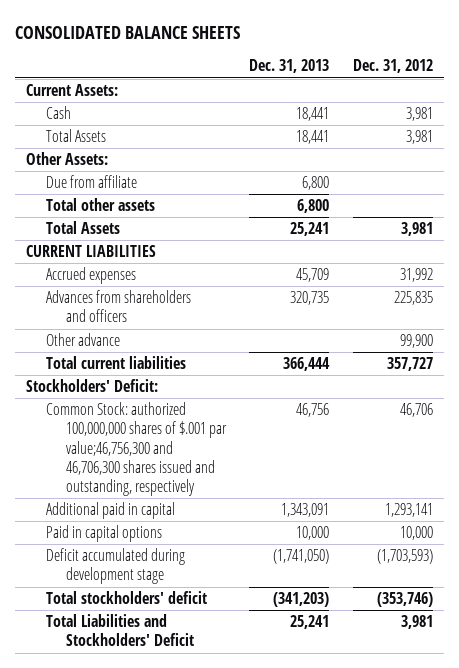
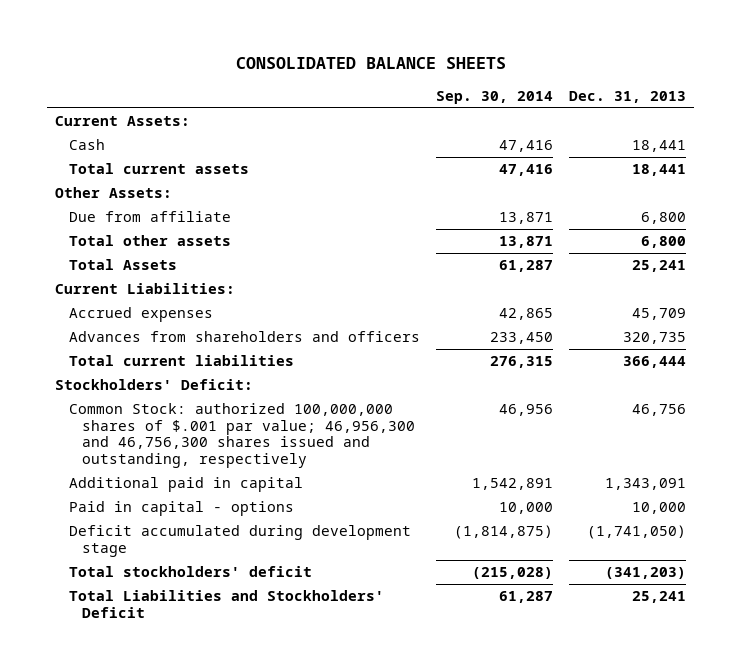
- | Dec. 31, 2013 | Dec. 31, 2012
+ | Sep. 30, 2014 | Dec. 31, 2013
- Total Assets | 18,441 | 3,981
+ Total current assets | 47,416 | 18,441
- CURRENT LIABILITIES
+ Current Liabilities:
- Other advance | | 99,900
- Common Stock: authorized 100,000,000 shares of $.001 par value;46,756,300 and 46,706,300 shares issued and outstanding, respectively | 46,756 | 46,706
+ Common Stock: authorized 100,000,000 shares of $.001 par value; 46,956,300 and 46,756,300 shares issued and outstanding, respectively | 46,956 | 46,756
- Paid in capital options | 10,000 | 10,000
+ Paid in capital - options | 10,000 | 10,000

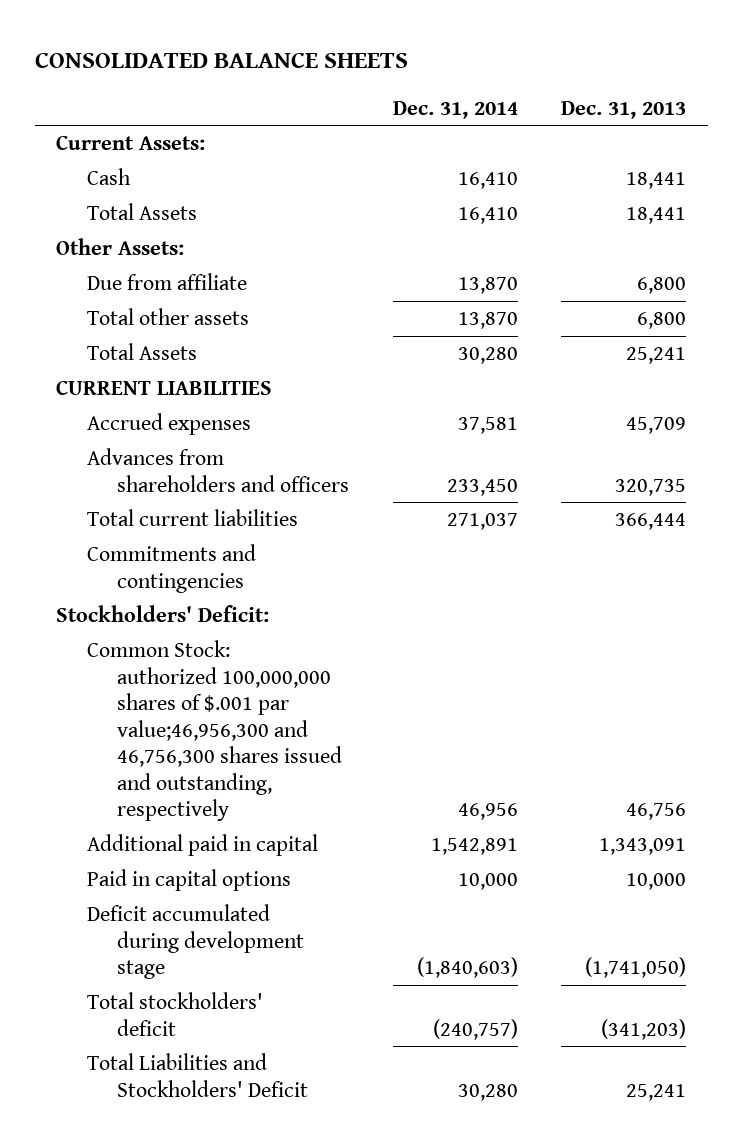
- | Sep. 30, 2014 | Dec. 31, 2013
+ | Dec. 31, 2014 | Dec. 31, 2013
- Total current assets | 47,416 | 18,441
+ Total Assets | 16,410 | 18,441
- Current Liabilities:
+ CURRENT LIABILITIES
+ Commitments and contingencies
- Common Stock: authorized 100,000,000 shares of $.001 par value; 46,956,300 and 46,756,300 shares issued and outstanding, respectively | 46,956 | 46,756
+ Common Stock: authorized 100,000,000 shares of $.001 par value;46,956,300 and 46,756,300 shares issued and outstanding, respectively | 46,956 | 46,756
- Paid in capital - options | 10,000 | 10,000
+ Paid in capital options | 10,000 | 10,000

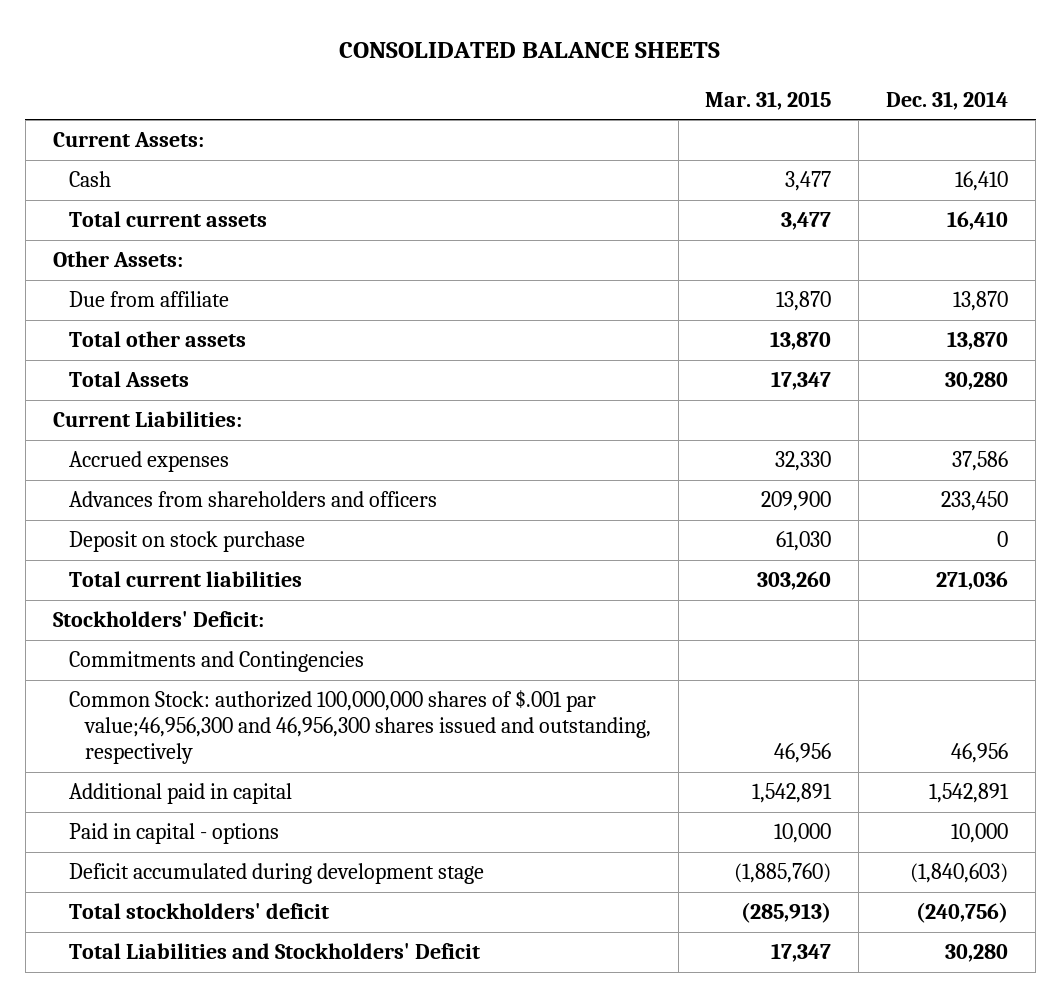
- | Dec. 31, 2014 | Dec. 31, 2013
+ | Mar. 31, 2015 | Dec. 31, 2014
- Total Assets | 16,410 | 18,441
+ Total current assets | 3,477 | 16,410
- CURRENT LIABILITIES
- Accrued expenses | 37,581 | 45,709
+ Current Liabilities:
+ Accrued expenses | 32,330 | 37,586
- Total current liabilities | 271,037 | 366,444
- Commitments and contingencies
+ Deposit on stock purchase | 61,030 | 0
+ Total current liabilities | 303,260 | 271,036
- Common Stock: authorized 100,000,000 shares of $.001 par value;46,956,300 and 46,756,300 shares issued and outstanding, respectively | 46,956 | 46,756
+ Commitments and Contingencies
+ Common Stock: authorized 100,000,000 shares of $.001 par value;46,956,300 and 46,956,300 shares issued and outstanding, respectively | 46,956 | 46,956
- Paid in capital options | 10,000 | 10,000
+ Paid in capital - options | 10,000 | 10,000
- Total stockholders' deficit | (240,757) | (341,203)
+ Total stockholders' deficit | (285,913) | (240,756)

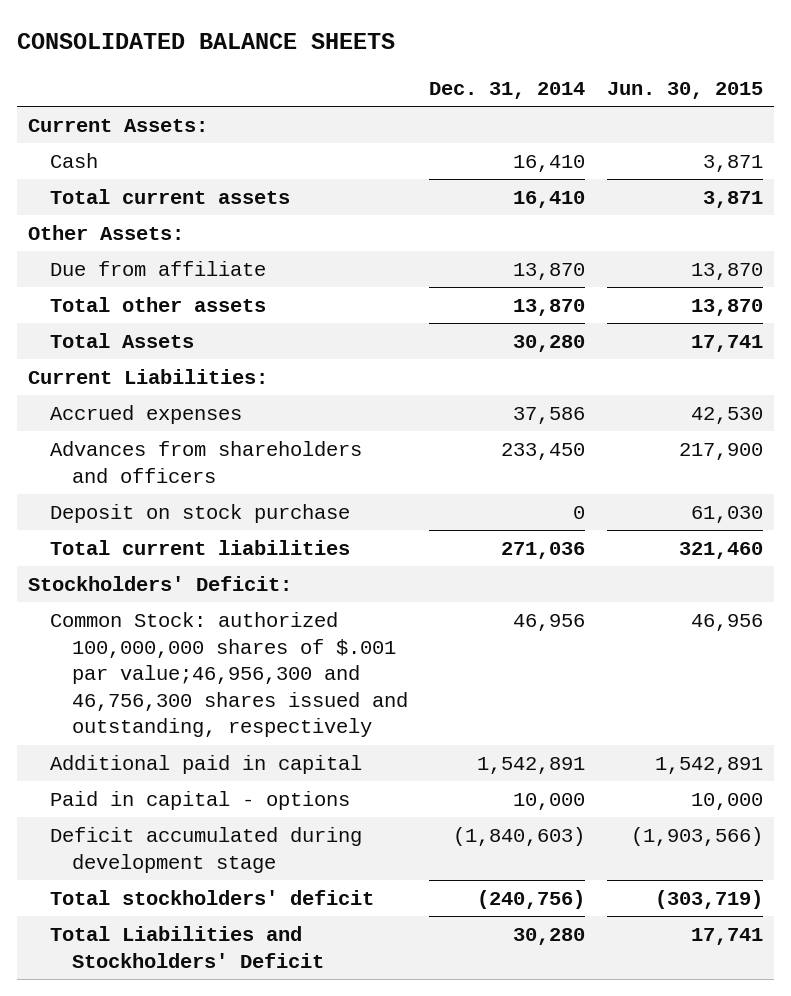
- | Mar. 31, 2015 | Dec. 31, 2014
+ | Dec. 31, 2014 | Jun. 30, 2015
- Commitments and Contingencies
- Common Stock: authorized 100,000,000 shares of $.001 par value;46,956,300 and 46,956,300 shares issued and outstanding, respectively | 46,956 | 46,956
+ Common Stock: authorized 100,000,000 shares of $.001 par value;46,956,300 and 46,756,300 shares issued and outstanding, respectively | 46,956 | 46,956

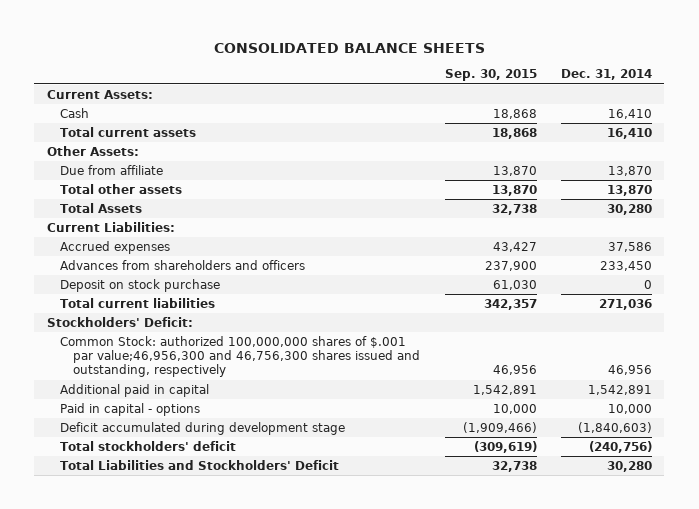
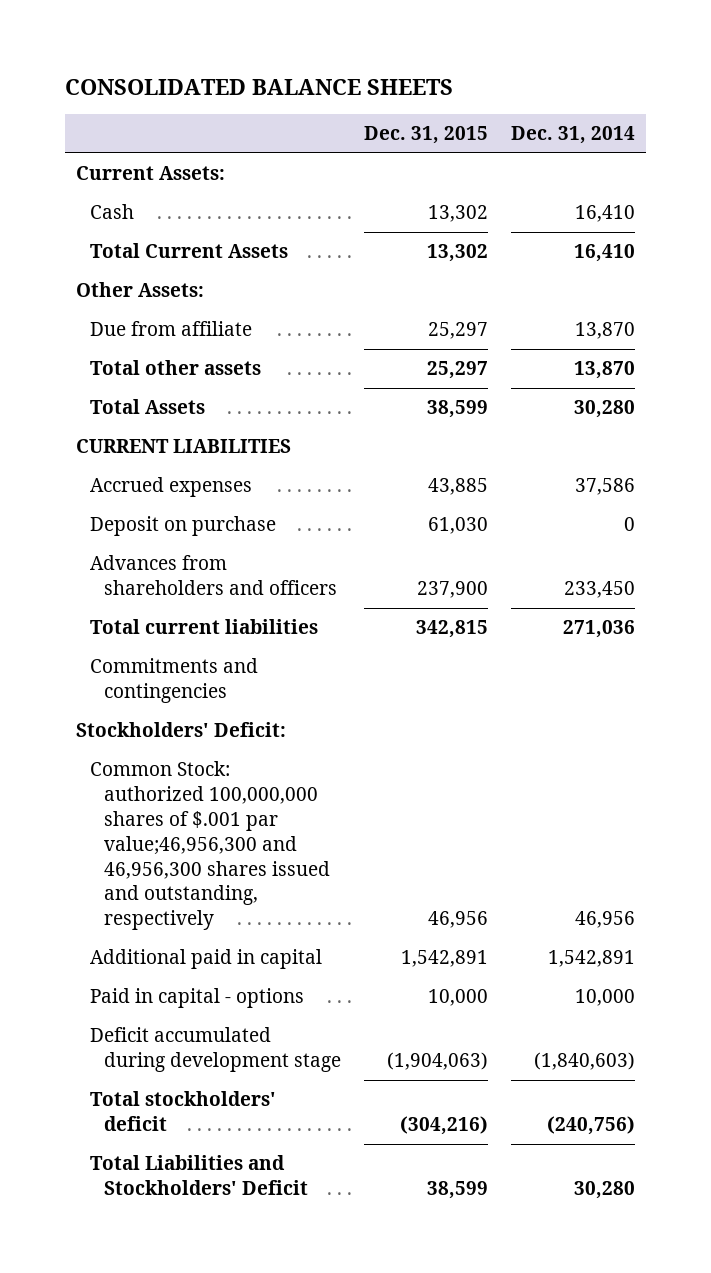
- | Sep. 30, 2015 | Dec. 31, 2014
+ | Dec. 31, 2015 | Dec. 31, 2014
- Total current assets | 18,868 | 16,410
+ Total Current Assets | 13,302 | 16,410
- Current Liabilities:
+ CURRENT LIABILITIES
+ Deposit on purchase | 61,030 | 0
- Deposit on stock purchase | 61,030 | 0
+ Commitments and contingencies
- Common Stock: authorized 100,000,000 shares of $.001 par value;46,956,300 and 46,756,300 shares issued and outstanding, respectively | 46,956 | 46,956
+ Common Stock: authorized 100,000,000 shares of $.001 par value;46,956,300 and 46,956,300 shares issued and outstanding, respectively | 46,956 | 46,956

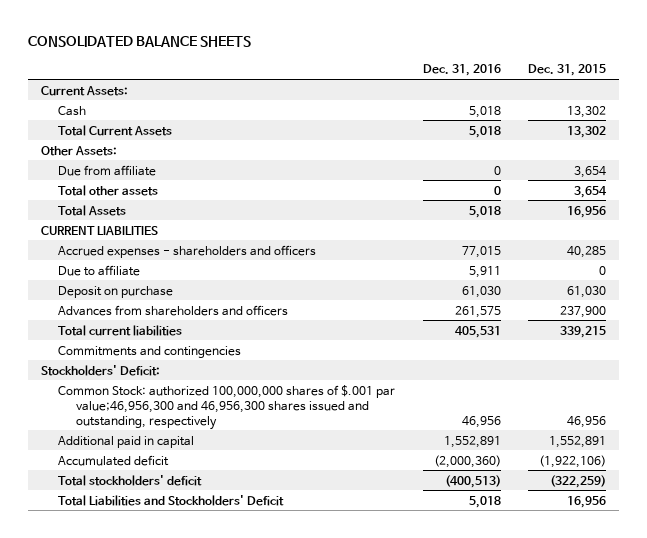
- | Dec. 31, 2015 | Dec. 31, 2014
+ | Dec. 31, 2016 | Dec. 31, 2015
- Due from affiliate | 25,297 | 13,870
- Total other assets | 25,297 | 13,870
- Total Assets | 38,599 | 30,280
+ Due from affiliate | 0 | 3,654
+ Total other assets | 0 | 3,654
+ Total Assets | 5,018 | 16,956
- Accrued expenses | 43,885 | 37,586
+ Accrued expenses - shareholders and officers | 77,015 | 40,285
+ Due to affiliate | 5,911 | 0
- Total current liabilities | 342,815 | 271,036
+ Total current liabilities | 405,531 | 339,215
- Additional paid in capital | 1,542,891 | 1,542,891
- Paid in capital - options | 10,000 | 10,000
- Deficit accumulated during development stage | (1,904,063) | (1,840,603)
- Total stockholders' deficit | (304,216) | (240,756)
- Total Liabilities and Stockholders' Deficit | 38,599 | 30,280
+ Additional paid in capital | 1,552,891 | 1,552,891
+ Accumulated deficit | (2,000,360) | (1,922,106)
+ Total stockholders' deficit | (400,513) | (322,259)
+ Total Liabilities and Stockholders' Deficit | 5,018 | 16,956

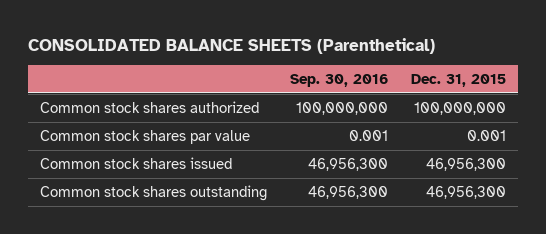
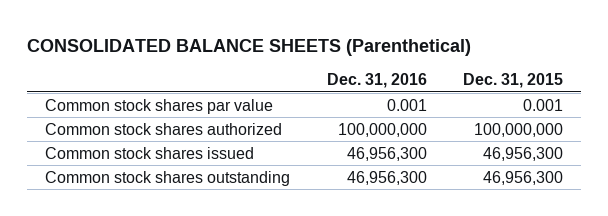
- | Sep. 30, 2016 | Dec. 31, 2015
+ | Dec. 31, 2016 | Dec. 31, 2015
moved down: Common stock shares authorized | 100,000,000 | 100,000,000

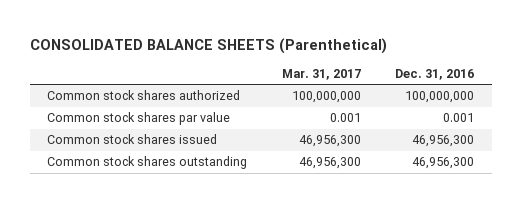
- | Dec. 31, 2016 | Dec. 31, 2015
+ | Mar. 31, 2017 | Dec. 31, 2016
moved down: Common stock shares par value | 0.001 | 0.001

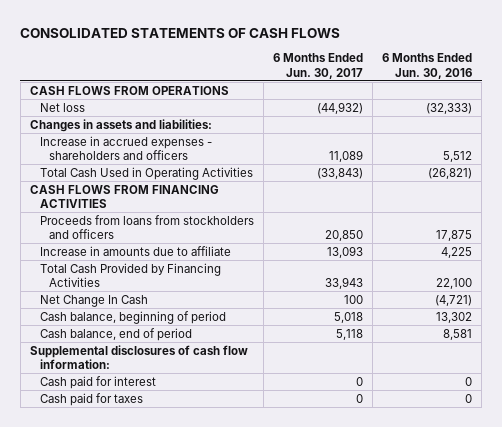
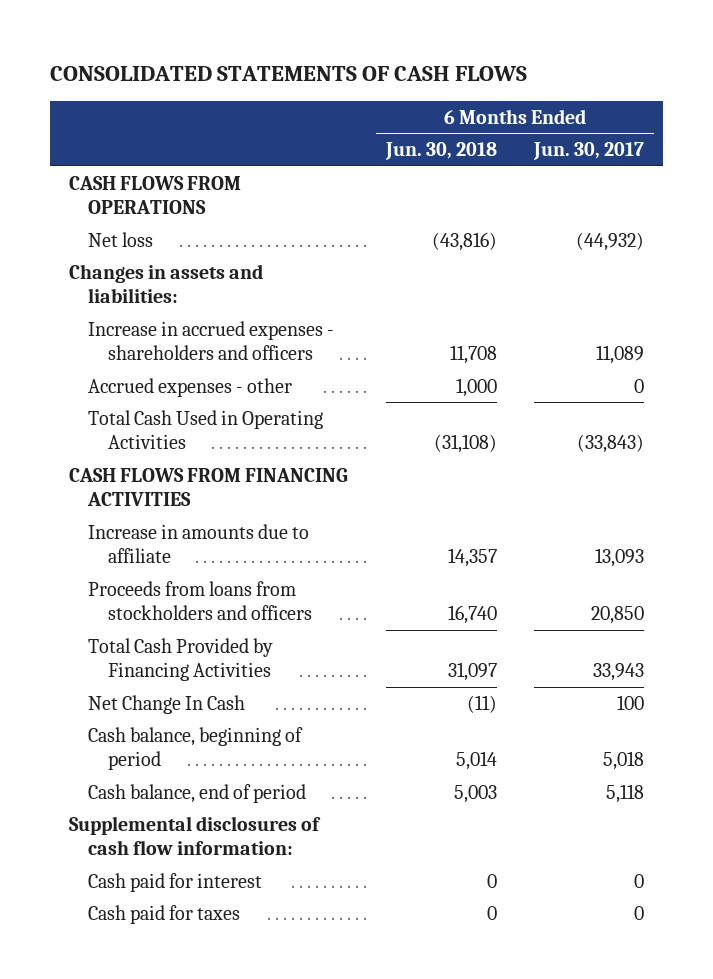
- | 6 Months Ended Jun. 30, 2017 | 6 Months Ended Jun. 30, 2016
+ | 6 Months Ended Jun. 30, 2018 | 6 Months Ended Jun. 30, 2017
+ Accrued expenses - other | 1,000 | 0
moved down: Proceeds from loans from stockholders and officers | 16,740 | 20,850

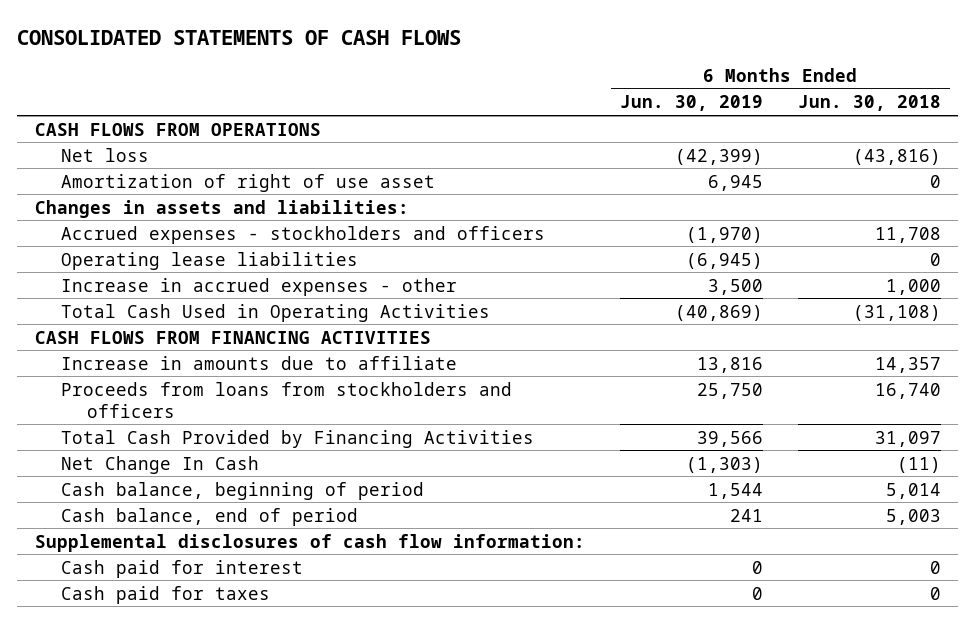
- | 6 Months Ended Jun. 30, 2018 | 6 Months Ended Jun. 30, 2017
+ | 6 Months Ended Jun. 30, 2019 | 6 Months Ended Jun. 30, 2018
+ Amortization of right of use asset | 6,945 | 0
- Increase in accrued expenses - shareholders and officers | 11,708 | 11,089
- Accrued expenses - other | 1,000 | 0
+ Accrued expenses - stockholders and officers | (1,970) | 11,708
+ Operating lease liabilities | (6,945) | 0
+ Increase in accrued expenses - other | 3,500 | 1,000

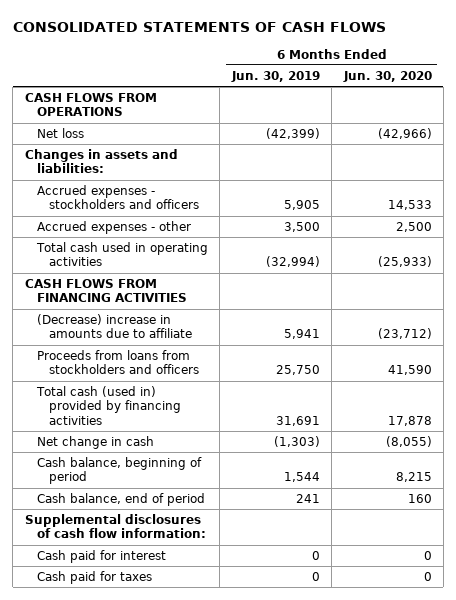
- | 6 Months Ended Jun. 30, 2019 | 6 Months Ended Jun. 30, 2018
+ | 6 Months Ended Jun. 30, 2019 | 6 Months Ended Jun. 30, 2020
- Amortization of right of use asset | 6,945 | 0
- Accrued expenses - stockholders and officers | (1,970) | 11,708
- Operating lease liabilities | (6,945) | 0
- Increase in accrued expenses - other | 3,500 | 1,000
- Total Cash Used in Operating Activities | (40,869) | (31,108)
+ Accrued expenses - stockholders and officers | 5,905 | 14,533
+ Accrued expenses - other | 3,500 | 2,500
+ Total cash used in operating activities | (32,994) | (25,933)
- Increase in amounts due to affiliate | 13,816 | 14,357
+ (Decrease) increase in amounts due to affiliate | 5,941 | (23,712)
- Total Cash Provided by Financing Activities | 39,566 | 31,097
- Net Change In Cash | (1,303) | (11)
+ Total cash (used in) provided by financing activities | 31,691 | 17,878
+ Net change in cash | (1,303) | (8,055)

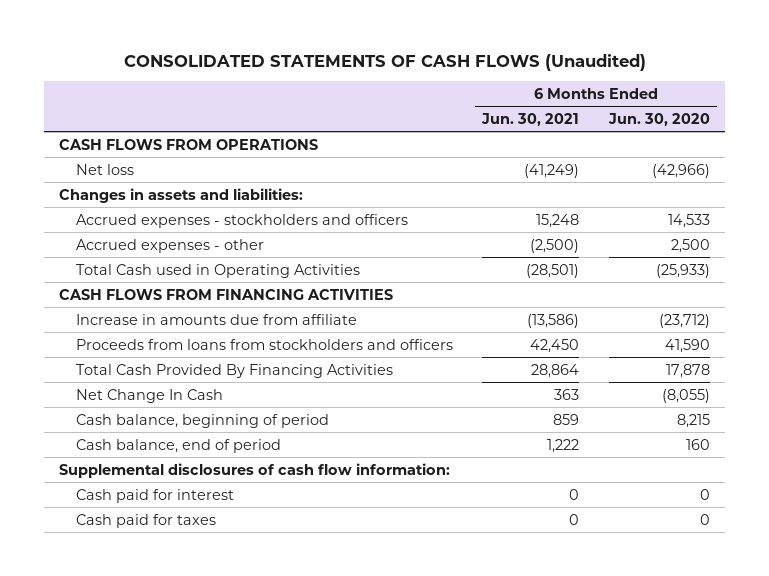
- CONSOLIDATED STATEMENTS OF CASH FLOWS
+ CONSOLIDATED STATEMENTS OF CASH FLOWS (Unaudited)
- | 6 Months Ended Jun. 30, 2019 | 6 Months Ended Jun. 30, 2020
+ | 6 Months Ended Jun. 30, 2021 | 6 Months Ended Jun. 30, 2020
- Total cash used in operating activities | (32,994) | (25,933)
+ Total Cash used in Operating Activities | (28,501) | (25,933)
- (Decrease) increase in amounts due to affiliate | 5,941 | (23,712)
+ Increase in amounts due from affiliate | (13,586) | (23,712)
- Total cash (used in) provided by financing activities | 31,691 | 17,878
- Net change in cash | (1,303) | (8,055)
+ Total Cash Provided By Financing Activities | 28,864 | 17,878
+ Net Change In Cash | 363 | (8,055)

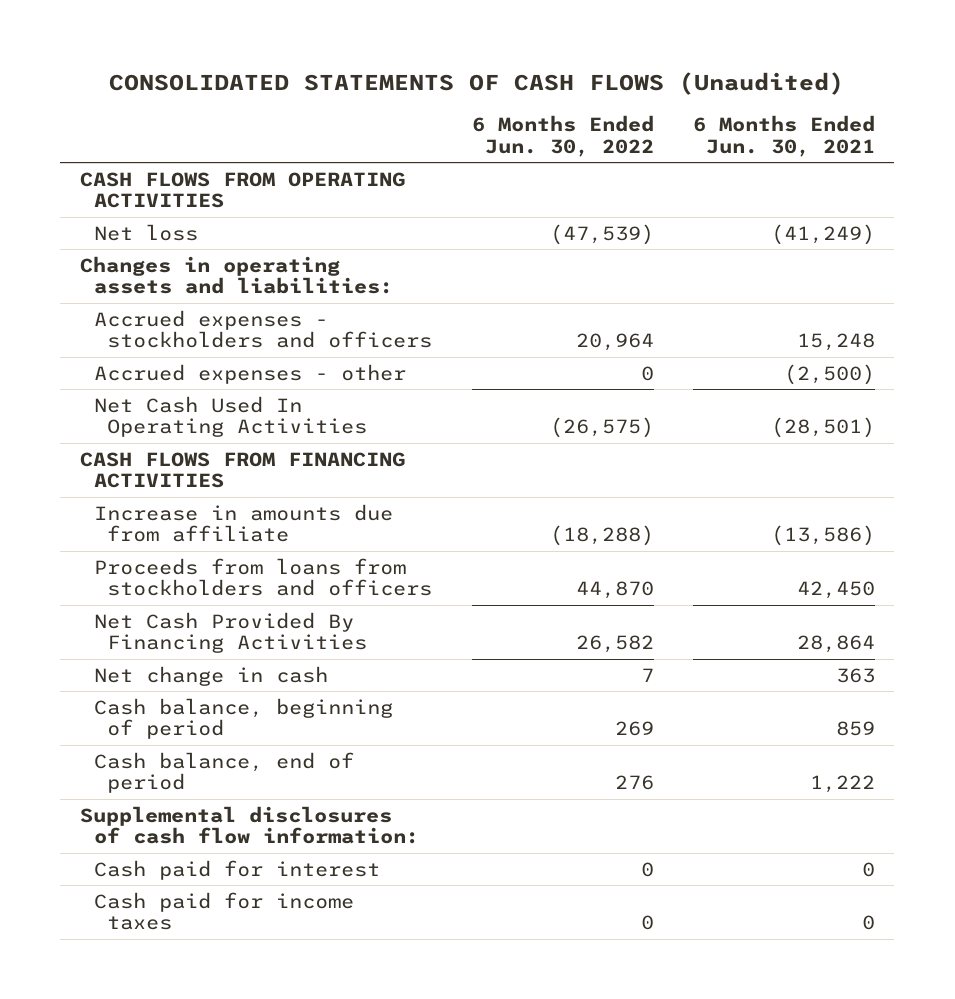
- | 6 Months Ended Jun. 30, 2021 | 6 Months Ended Jun. 30, 2020
+ | 6 Months Ended Jun. 30, 2022 | 6 Months Ended Jun. 30, 2021
- CASH FLOWS FROM OPERATIONS
+ CASH FLOWS FROM OPERATING ACTIVITIES
- Changes in assets and liabilities:
+ Changes in operating assets and liabilities:
- Total Cash used in Operating Activities | (28,501) | (25,933)
+ Net Cash Used In Operating Activities | (26,575) | (28,501)
- Total Cash Provided By Financing Activities | 28,864 | 17,878
- Net Change In Cash | 363 | (8,055)
+ Net Cash Provided By Financing Activities | 26,582 | 28,864
+ Net change in cash | 7 | 363
- Cash paid for taxes | 0 | 0
+ Cash paid for income taxes | 0 | 0

